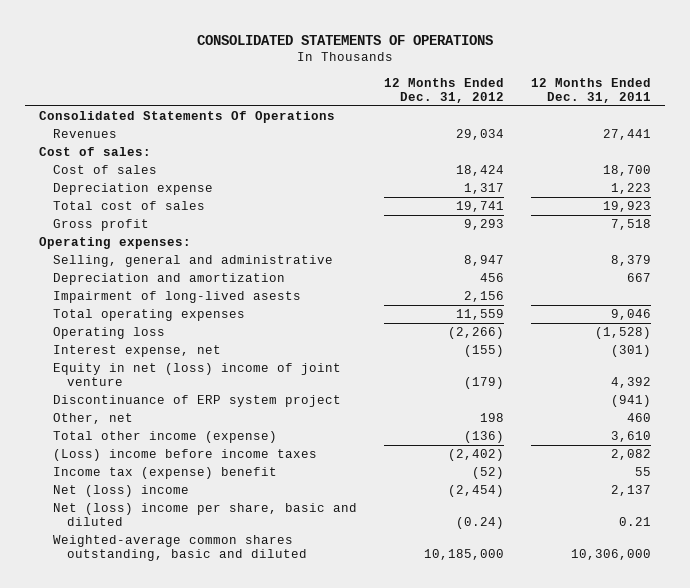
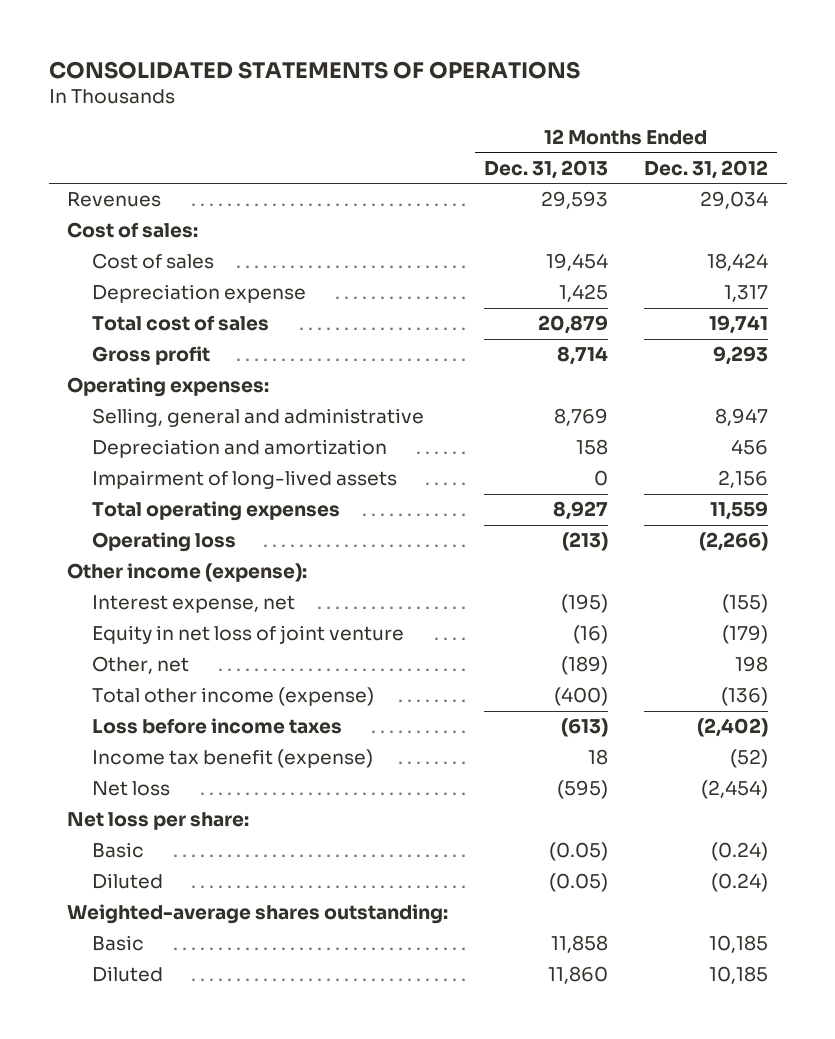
- | 12 Months Ended Dec. 31, 2012 | 12 Months Ended Dec. 31, 2011
+ | 12 Months Ended Dec. 31, 2013 | 12 Months Ended Dec. 31, 2012
- Consolidated Statements Of Operations
- Impairment of long-lived asests | 2,156 |
+ Impairment of long-lived assets | 0 | 2,156
+ Other income (expense):
- Equity in net (loss) income of joint venture | (179) | 4,392
- Discontinuance of ERP system project | | (941)
+ Equity in net loss of joint venture | (16) | (179)
- (Loss) income before income taxes | (2,402) | 2,082
- Income tax (expense) benefit | (52) | 55
- Net (loss) income | (2,454) | 2,137
- Net (loss) income per share, basic and diluted | (0.24) | 0.21
- Weighted-average common shares outstanding, basic and diluted | 10,185,000 | 10,306,000
+ Loss before income taxes | (613) | (2,402)
+ Income tax benefit (expense) | 18 | (52)
+ Net loss | (595) | (2,454)
+ Net loss per share:
+ Basic | (0.05) | (0.24)
+ Diluted | (0.05) | (0.24)
+ Weighted-average shares outstanding:
+ Basic | 11,858 | 10,185
+ Diluted | 11,860 | 10,185

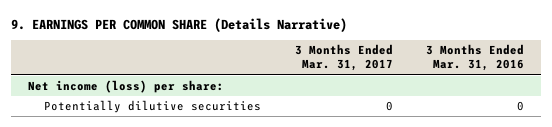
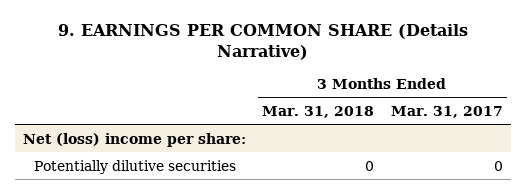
- | 3 Months Ended Mar. 31, 2017 | 3 Months Ended Mar. 31, 2016
+ | 3 Months Ended Mar. 31, 2018 | 3 Months Ended Mar. 31, 2017
- Net income (loss) per share:
+ Net (loss) income per share:

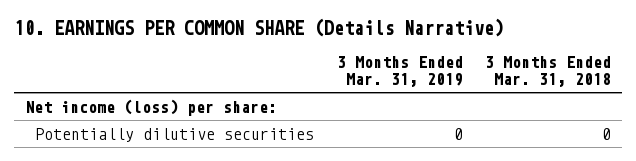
- 9. EARNINGS PER COMMON SHARE (Details Narrative)
+ 10. EARNINGS PER COMMON SHARE (Details Narrative)
- | 3 Months Ended Mar. 31, 2018 | 3 Months Ended Mar. 31, 2017
+ | 3 Months Ended Mar. 31, 2019 | 3 Months Ended Mar. 31, 2018
- Net (loss) income per share:
+ Net income (loss) per share:

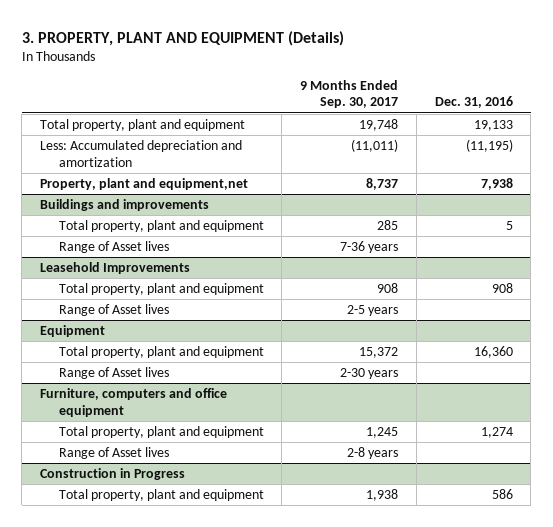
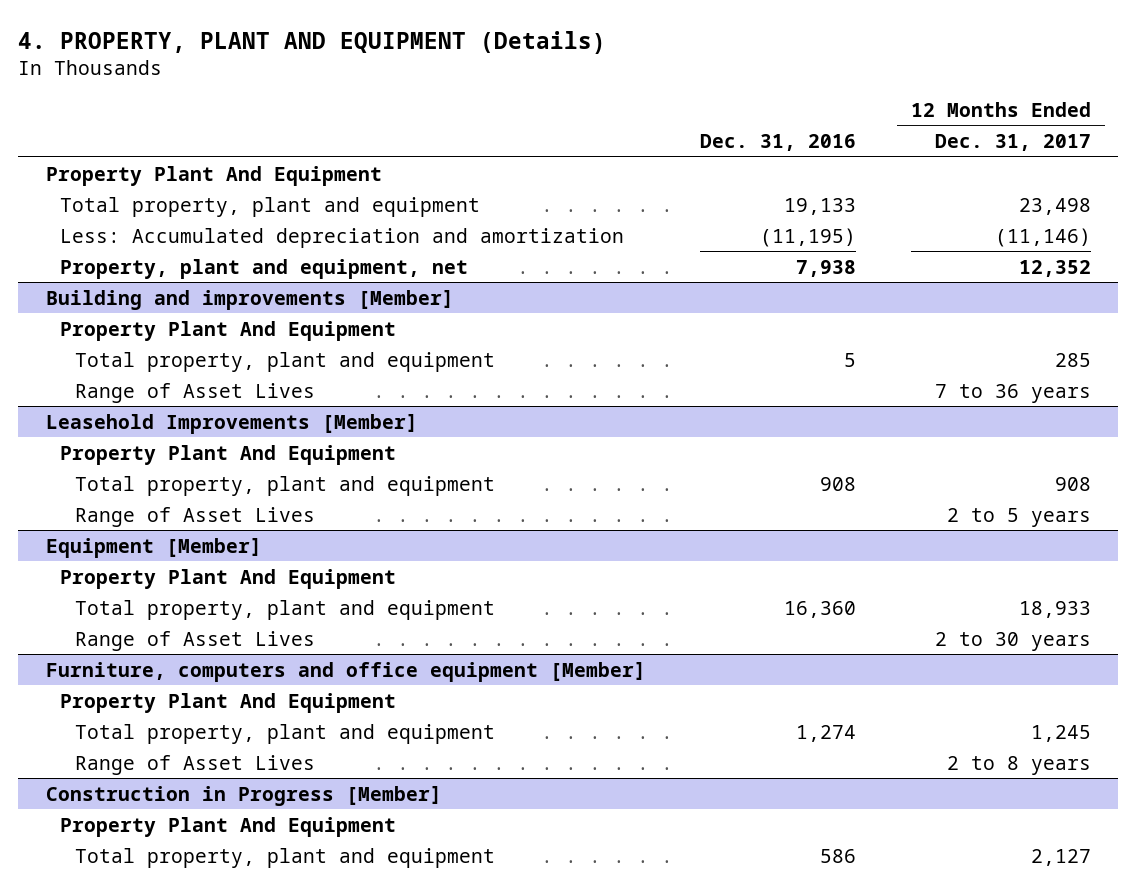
- 3. PROPERTY, PLANT AND EQUIPMENT (Details)
+ 4. PROPERTY, PLANT AND EQUIPMENT (Details)
- | 9 Months Ended Sep. 30, 2017 | Dec. 31, 2016
+ | Dec. 31, 2016 | 12 Months Ended Dec. 31, 2017
+ Property Plant And Equipment
- Property, plant and equipment,net | 8,737 | 7,938
- Buildings and improvements
+ Property, plant and equipment, net | 7,938 | 12,352
+ Building and improvements [Member]
+ Property Plant And Equipment
- Range of Asset lives | 7-36 years |
- Leasehold Improvements
+ Range of Asset Lives | | 7 to 36 years
+ Leasehold Improvements [Member]
+ Property Plant And Equipment
- Range of Asset lives | 2-5 years |
- Equipment
+ Range of Asset Lives | | 2 to 5 years
+ Equipment [Member]
+ Property Plant And Equipment
- Range of Asset lives | 2-30 years |
- Furniture, computers and office equipment
+ Range of Asset Lives | | 2 to 30 years
+ Furniture, computers and office equipment [Member]
+ Property Plant And Equipment
- Range of Asset lives | 2-8 years |
- Construction in Progress
+ Range of Asset Lives | | 2 to 8 years
+ Construction in Progress [Member]
+ Property Plant And Equipment

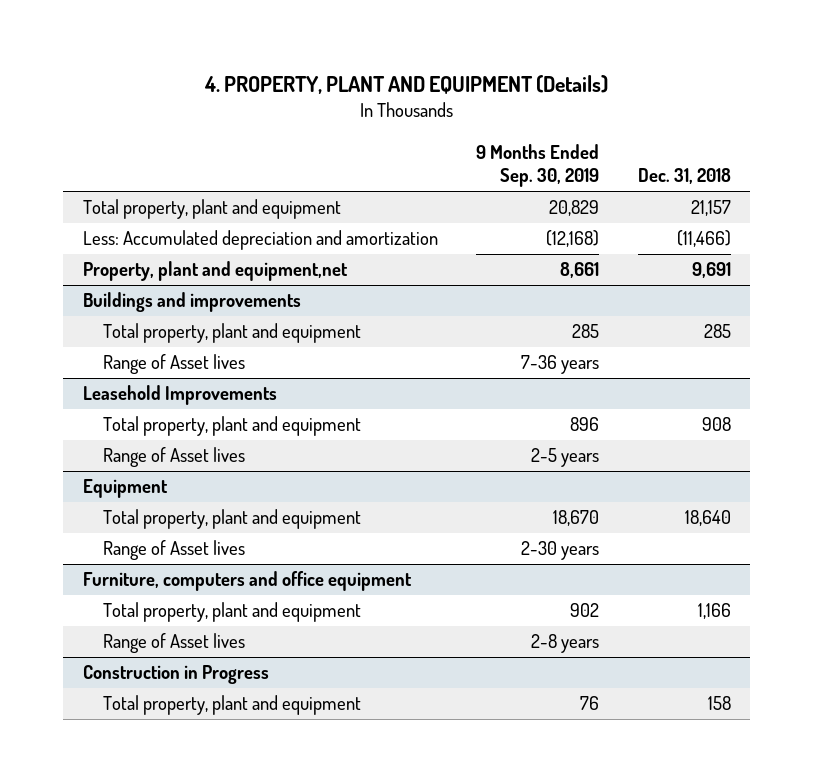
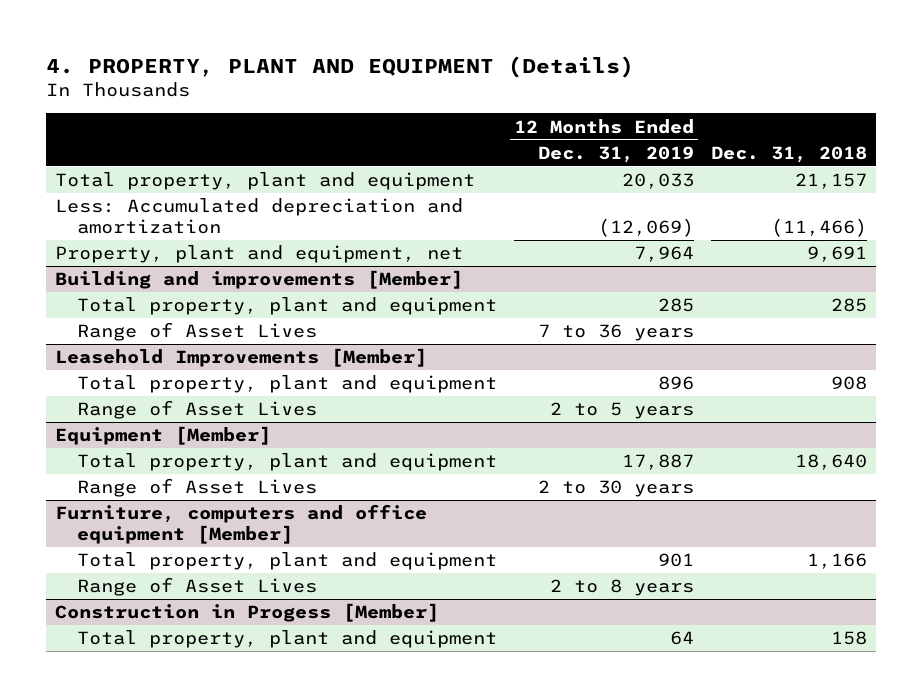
- | 9 Months Ended Sep. 30, 2019 | Dec. 31, 2018
+ | 12 Months Ended Dec. 31, 2019 | Dec. 31, 2018
- Property, plant and equipment,net | 8,661 | 9,691
- Buildings and improvements
+ Property, plant and equipment, net | 7,964 | 9,691
+ Building and improvements [Member]
- Range of Asset lives | 7-36 years |
- Leasehold Improvements
+ Range of Asset Lives | 7 to 36 years |
+ Leasehold Improvements [Member]
- Range of Asset lives | 2-5 years |
- Equipment
+ Range of Asset Lives | 2 to 5 years |
+ Equipment [Member]
- Range of Asset lives | 2-30 years |
- Furniture, computers and office equipment
+ Range of Asset Lives | 2 to 30 years |
+ Furniture, computers and office equipment [Member]
- Range of Asset lives | 2-8 years |
- Construction in Progress
+ Range of Asset Lives | 2 to 8 years |
+ Construction in Progess [Member]

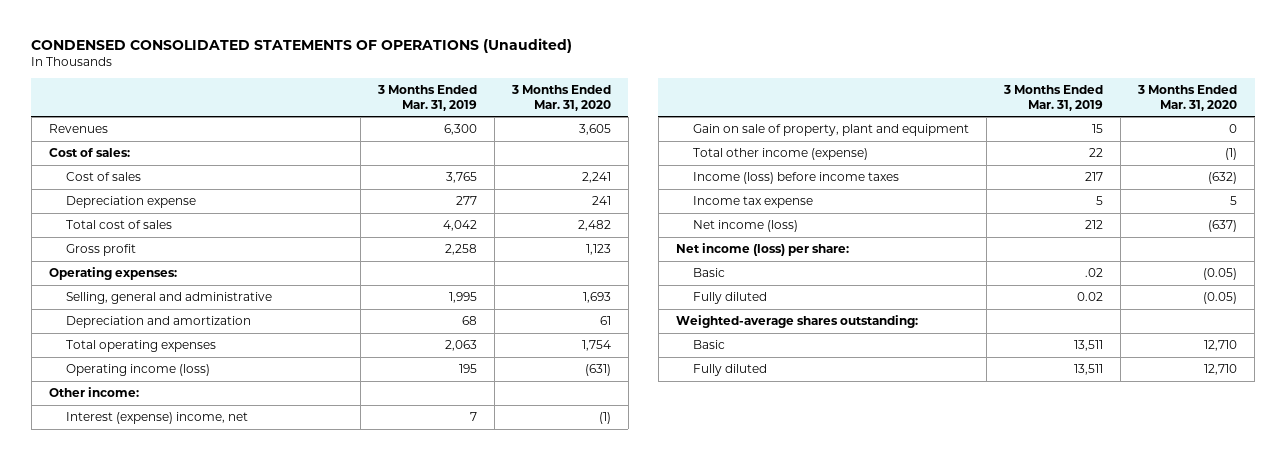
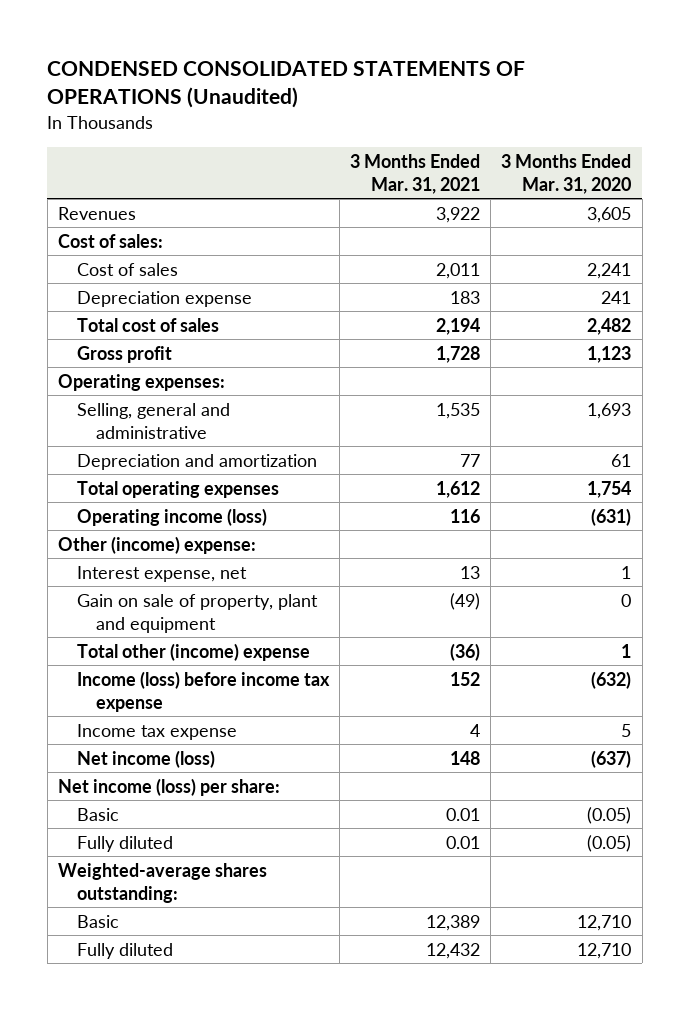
- | 3 Months Ended Mar. 31, 2019 | 3 Months Ended Mar. 31, 2020
+ | 3 Months Ended Mar. 31, 2021 | 3 Months Ended Mar. 31, 2020
- Other income:
- Interest (expense) income, net | 7 | (1)
+ Other (income) expense:
+ Interest expense, net | 13 | 1
- Total other income (expense) | 22 | (1)
- Income (loss) before income taxes | 217 | (632)
+ Total other (income) expense | (36) | 1
+ Income (loss) before income tax expense | 152 | (632)

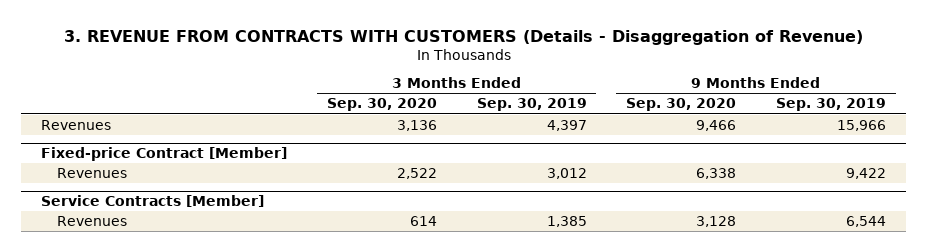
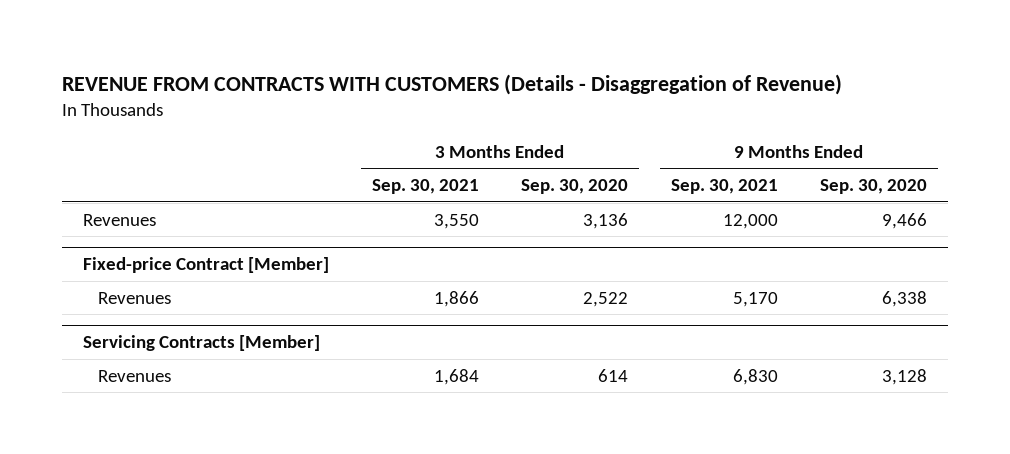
- 3. REVENUE FROM CONTRACTS WITH CUSTOMERS (Details - Disaggregation of Revenue)
+ REVENUE FROM CONTRACTS WITH CUSTOMERS (Details - Disaggregation of Revenue)
- | 3 Months Ended Sep. 30, 2020 | 3 Months Ended Sep. 30, 2019 | 9 Months Ended Sep. 30, 2020 | 9 Months Ended Sep. 30, 2019
+ | 3 Months Ended Sep. 30, 2021 | 3 Months Ended Sep. 30, 2020 | 9 Months Ended Sep. 30, 2021 | 9 Months Ended Sep. 30, 2020
- Service Contracts [Member]
+ Servicing Contracts [Member]

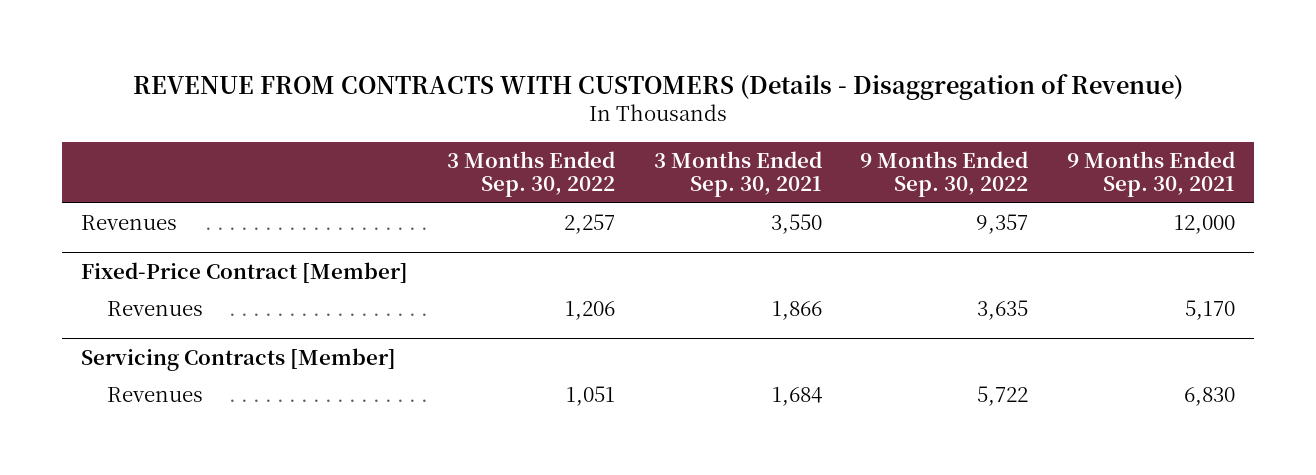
- | 3 Months Ended Sep. 30, 2021 | 3 Months Ended Sep. 30, 2020 | 9 Months Ended Sep. 30, 2021 | 9 Months Ended Sep. 30, 2020
+ | 3 Months Ended Sep. 30, 2022 | 3 Months Ended Sep. 30, 2021 | 9 Months Ended Sep. 30, 2022 | 9 Months Ended Sep. 30, 2021
- Fixed-price Contract [Member]
+ Fixed-Price Contract [Member]

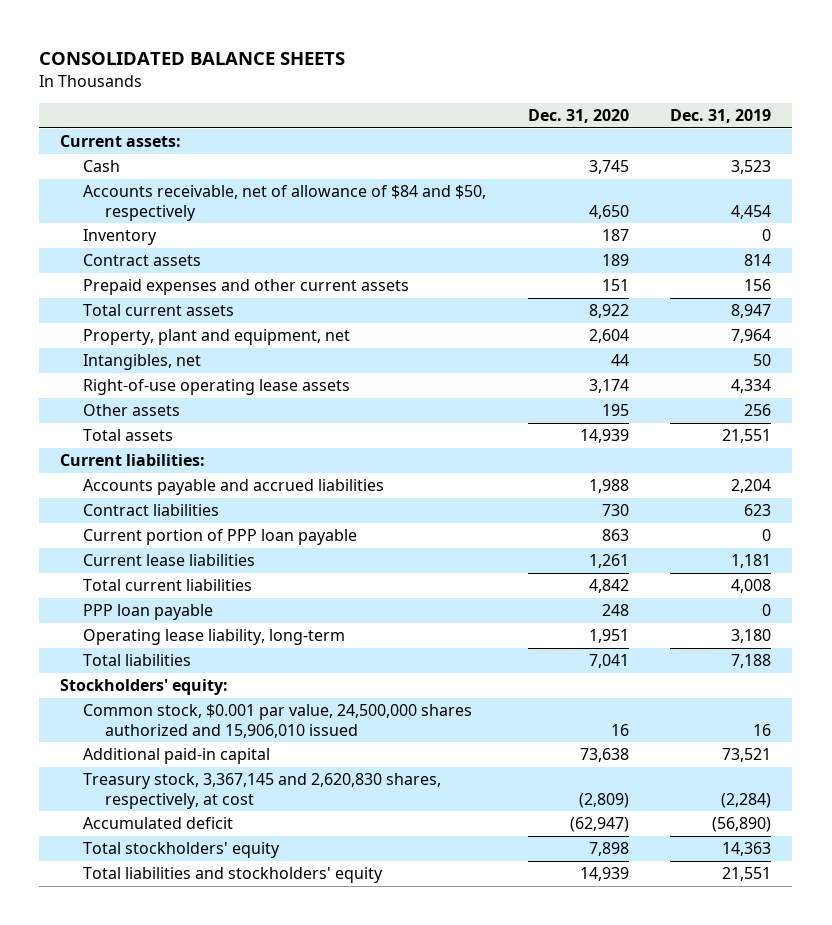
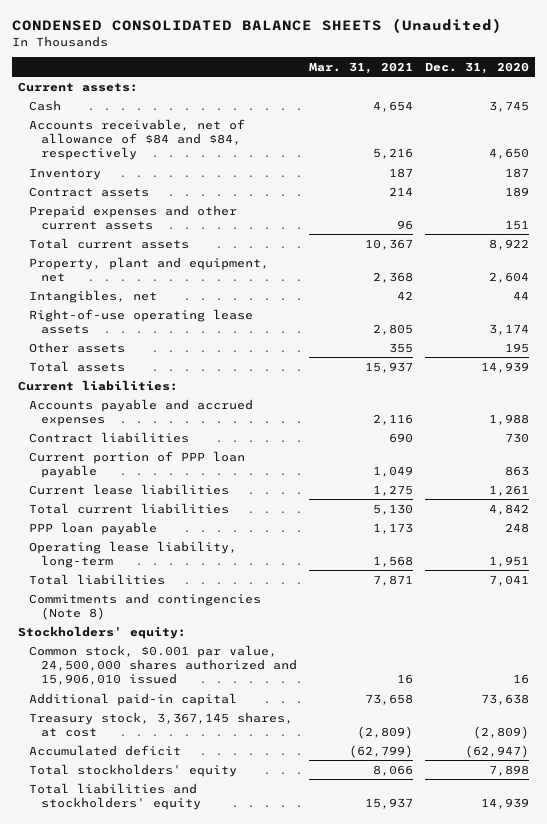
- CONSOLIDATED BALANCE SHEETS
+ CONDENSED CONSOLIDATED BALANCE SHEETS (Unaudited)
- | Dec. 31, 2020 | Dec. 31, 2019
+ | Mar. 31, 2021 | Dec. 31, 2020
- Accounts receivable, net of allowance of $84 and $50, respectively | 4,650 | 4,454
+ Accounts receivable, net of allowance of $84 and $84, respectively | 5,216 | 4,650
- Accounts payable and accrued liabilities | 1,988 | 2,204
+ Accounts payable and accrued expenses | 2,116 | 1,988
+ Commitments and contingencies (Note 8)
- Treasury stock, 3,367,145 and 2,620,830 shares, respectively, at cost | (2,809) | (2,284)
+ Treasury stock, 3,367,145 shares, at cost | (2,809) | (2,809)

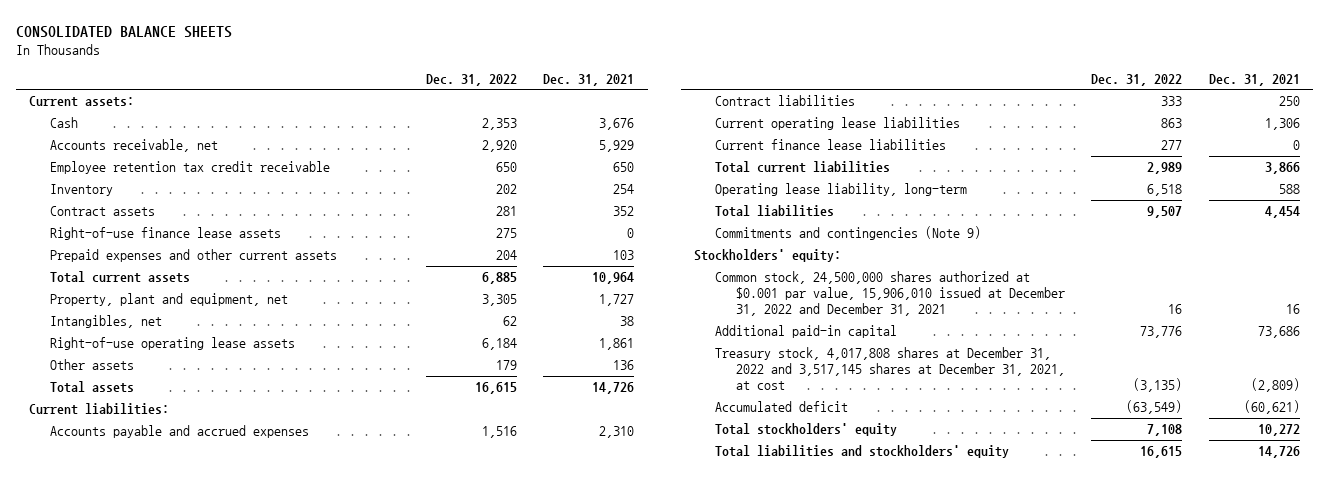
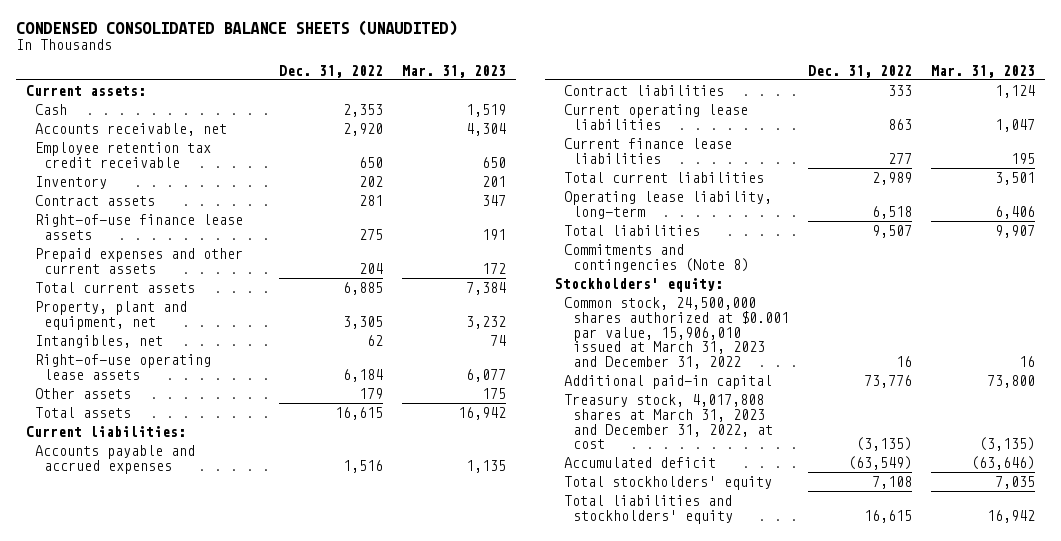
- CONSOLIDATED BALANCE SHEETS
+ CONDENSED CONSOLIDATED BALANCE SHEETS (UNAUDITED)
- | Dec. 31, 2022 | Dec. 31, 2021
+ | Dec. 31, 2022 | Mar. 31, 2023
- Commitments and contingencies (Note 9)
+ Commitments and contingencies (Note 8)
- Common stock, 24,500,000 shares authorized at $0.001 par value, 15,906,010 issued at December 31, 2022 and December 31, 2021 | 16 | 16
+ Common stock, 24,500,000 shares authorized at $0.001 par value, 15,906,010 issued at March 31, 2023 and December 31, 2022 | 16 | 16
- Treasury stock, 4,017,808 shares at December 31, 2022 and 3,517,145 shares at December 31, 2021, at cost | (3,135) | (2,809)
+ Treasury stock, 4,017,808 shares at March 31, 2023 and December 31, 2022, at cost | (3,135) | (3,135)

